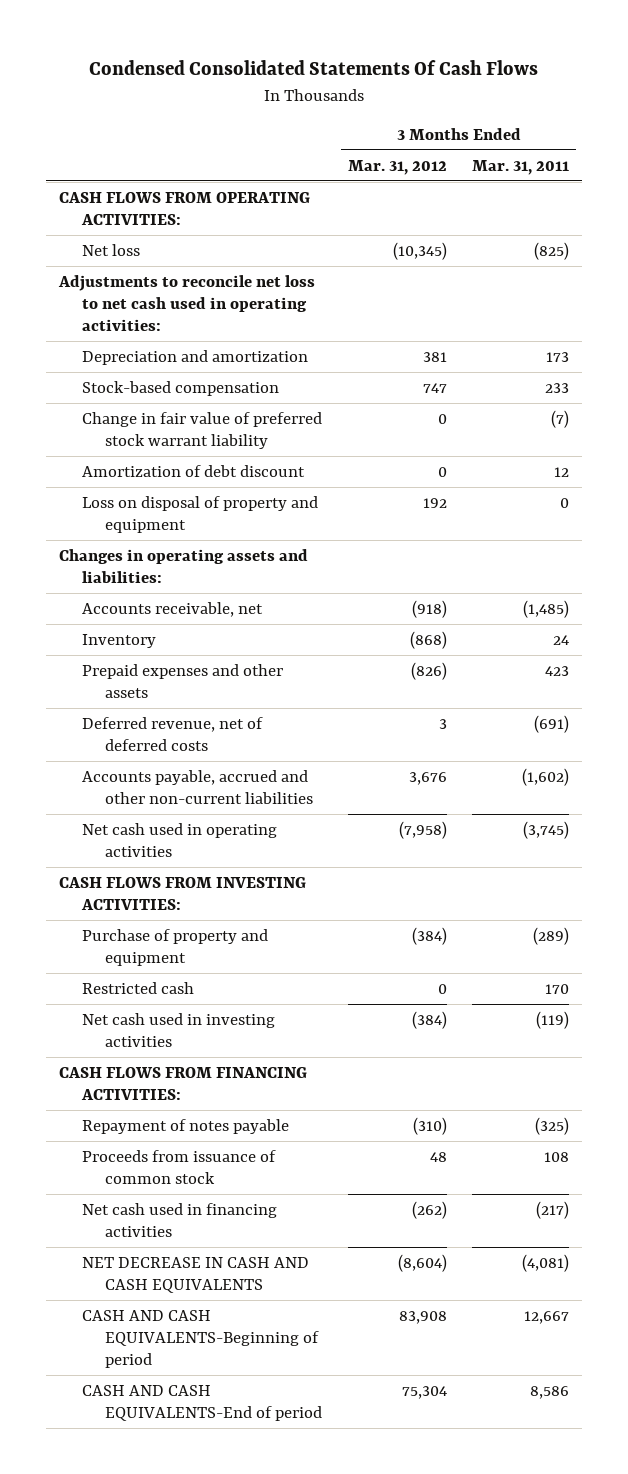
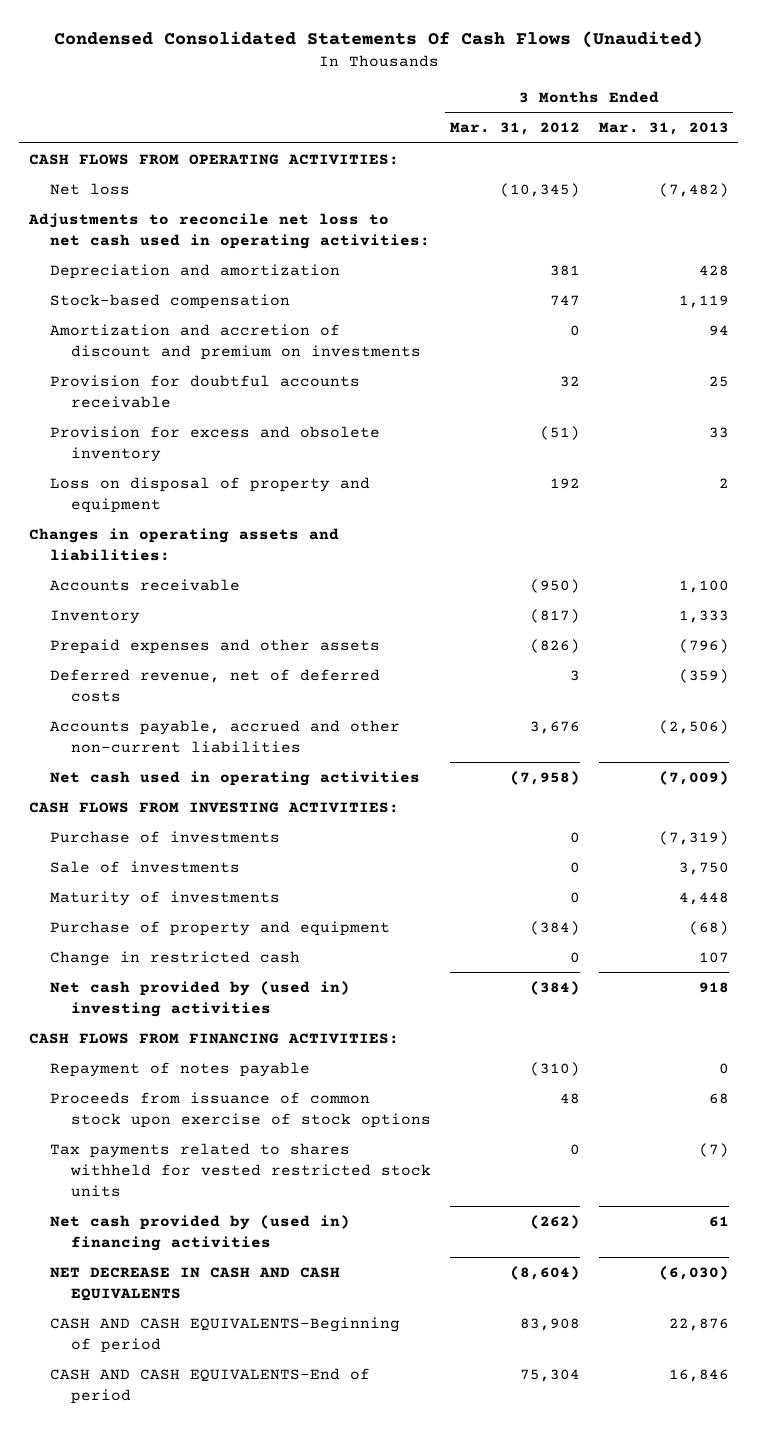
- Condensed Consolidated Statements Of Cash Flows
+ Condensed Consolidated Statements Of Cash Flows (Unaudited)
- | 3 Months Ended Mar. 31, 2012 | 3 Months Ended Mar. 31, 2011
+ | 3 Months Ended Mar. 31, 2012 | 3 Months Ended Mar. 31, 2013
- Change in fair value of preferred stock warrant liability | 0 | (7)
- Amortization of debt discount | 0 | 12
+ Amortization and accretion of discount and premium on investments | 0 | 94
+ Provision for doubtful accounts receivable | 32 | 25
+ Provision for excess and obsolete inventory | (51) | 33
- Accounts receivable, net | (918) | (1,485)
- Inventory | (868) | 24
+ Accounts receivable | (950) | 1,100
+ Inventory | (817) | 1,333
+ Purchase of investments | 0 | (7,319)
+ Sale of investments | 0 | 3,750
+ Maturity of investments | 0 | 4,448
- Restricted cash | 0 | 170
- Net cash used in investing activities | (384) | (119)
+ Change in restricted cash | 0 | 107
+ Net cash provided by (used in) investing activities | (384) | 918
- Proceeds from issuance of common stock | 48 | 108
- Net cash used in financing activities | (262) | (217)
+ Proceeds from issuance of common stock upon exercise of stock options | 48 | 68
+ Tax payments related to shares withheld for vested restricted stock units | 0 | (7)
+ Net cash provided by (used in) financing activities | (262) | 61

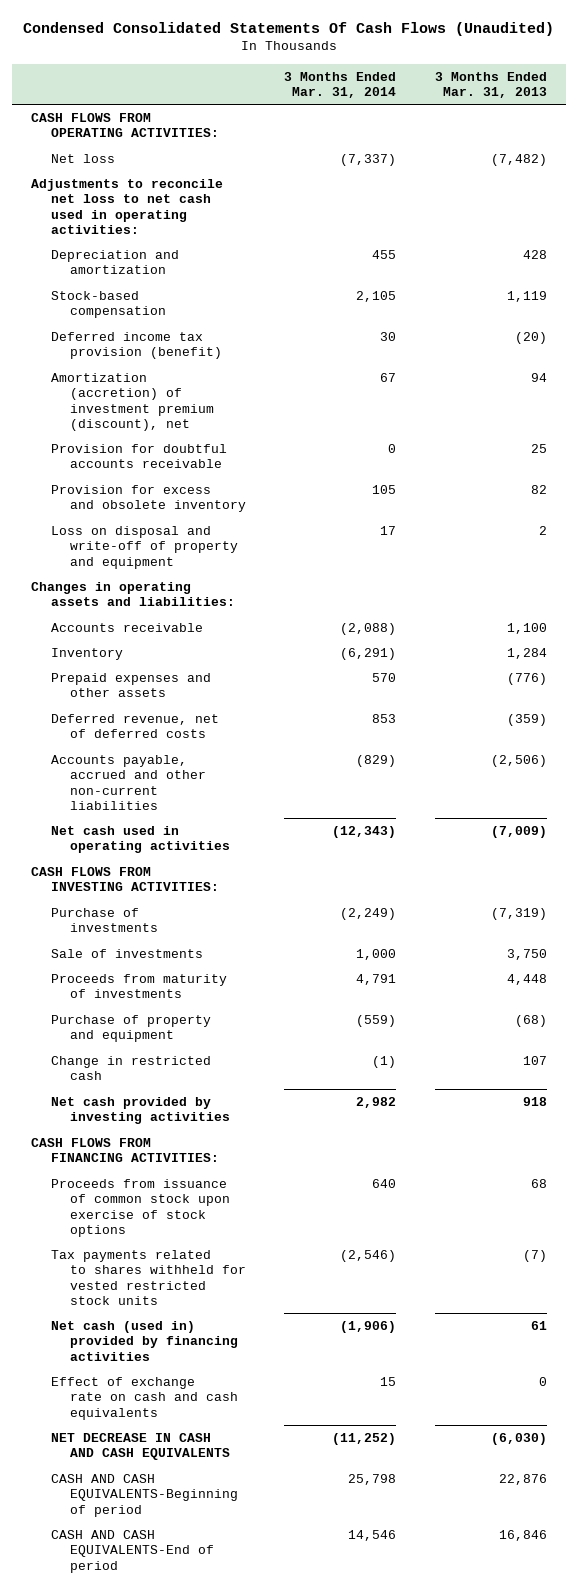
- | 3 Months Ended Mar. 31, 2012 | 3 Months Ended Mar. 31, 2013
+ | 3 Months Ended Mar. 31, 2014 | 3 Months Ended Mar. 31, 2013
- Amortization and accretion of discount and premium on investments | 0 | 94
+ Deferred income tax provision (benefit) | 30 | (20)
+ Amortization (accretion) of investment premium (discount), net | 67 | 94
- Provision for excess and obsolete inventory | (51) | 33
- Loss on disposal of property and equipment | 192 | 2
+ Provision for excess and obsolete inventory | 105 | 82
+ Loss on disposal and write-off of property and equipment | 17 | 2
- Inventory | (817) | 1,333
- Prepaid expenses and other assets | (826) | (796)
+ Inventory | (6,291) | 1,284
+ Prepaid expenses and other assets | 570 | (776)
- Maturity of investments | 0 | 4,448
+ Proceeds from maturity of investments | 4,791 | 4,448
- Net cash provided by (used in) investing activities | (384) | 918
+ Net cash provided by investing activities | 2,982 | 918
- Repayment of notes payable | (310) | 0
- Net cash provided by (used in) financing activities | (262) | 61
+ Net cash (used in) provided by financing activities | (1,906) | 61
+ Effect of exchange rate on cash and cash equivalents | 15 | 0

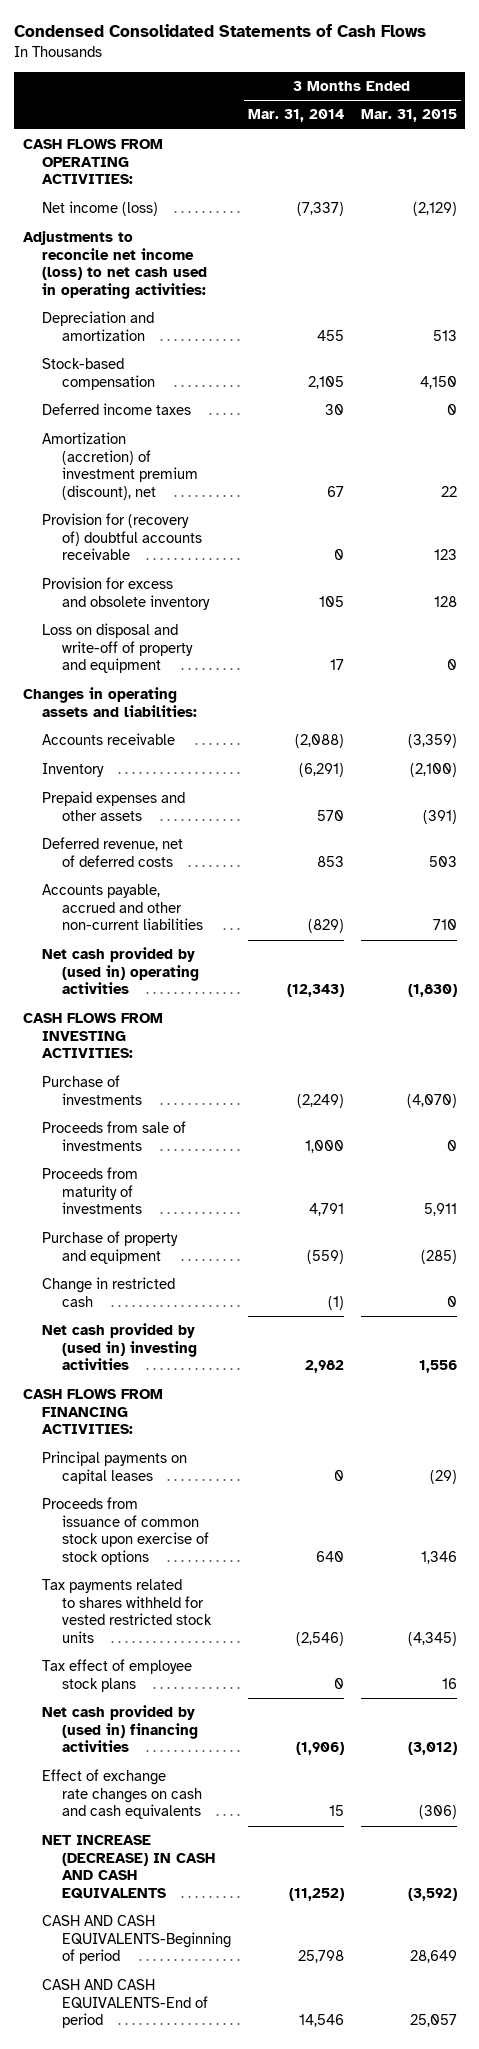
- Condensed Consolidated Statements Of Cash Flows (Unaudited)
+ Condensed Consolidated Statements of Cash Flows
- | 3 Months Ended Mar. 31, 2014 | 3 Months Ended Mar. 31, 2013
+ | 3 Months Ended Mar. 31, 2014 | 3 Months Ended Mar. 31, 2015
- Net loss | (7,337) | (7,482)
- Adjustments to reconcile net loss to net cash used in operating activities:
+ Net income (loss) | (7,337) | (2,129)
+ Adjustments to reconcile net income (loss) to net cash used in operating activities:
- Deferred income tax provision (benefit) | 30 | (20)
+ Deferred income taxes | 30 | 0
- Provision for doubtful accounts receivable | 0 | 25
+ Provision for (recovery of) doubtful accounts receivable | 0 | 123
- Net cash used in operating activities | (12,343) | (7,009)
+ Net cash provided by (used in) operating activities | (12,343) | (1,830)
- Sale of investments | 1,000 | 3,750
+ Proceeds from sale of investments | 1,000 | 0
- Net cash provided by investing activities | 2,982 | 918
+ Net cash provided by (used in) investing activities | 2,982 | 1,556
+ Principal payments on capital leases | 0 | (29)
- Net cash (used in) provided by financing activities | (1,906) | 61
- Effect of exchange rate on cash and cash equivalents | 15 | 0
- NET DECREASE IN CASH AND CASH EQUIVALENTS | (11,252) | (6,030)
+ Tax effect of employee stock plans | 0 | 16
+ Net cash provided by (used in) financing activities | (1,906) | (3,012)
+ Effect of exchange rate changes on cash and cash equivalents | 15 | (306)
+ NET INCREASE (DECREASE) IN CASH AND CASH EQUIVALENTS | (11,252) | (3,592)

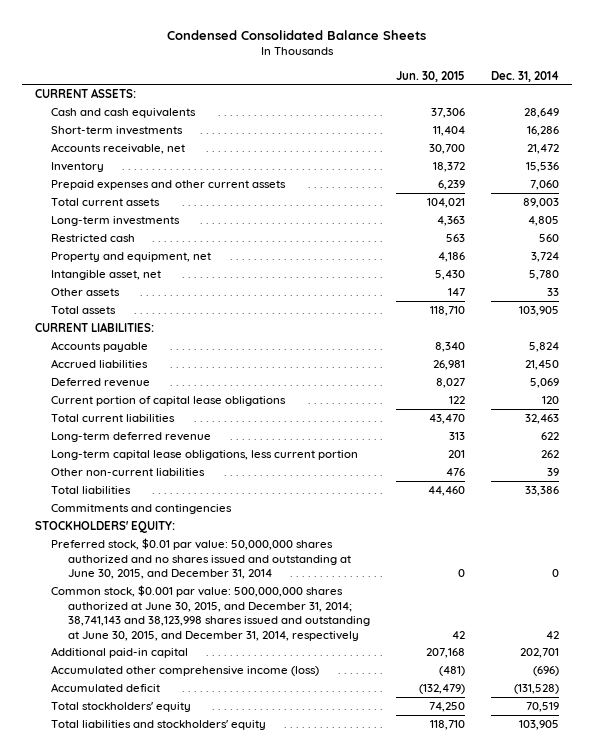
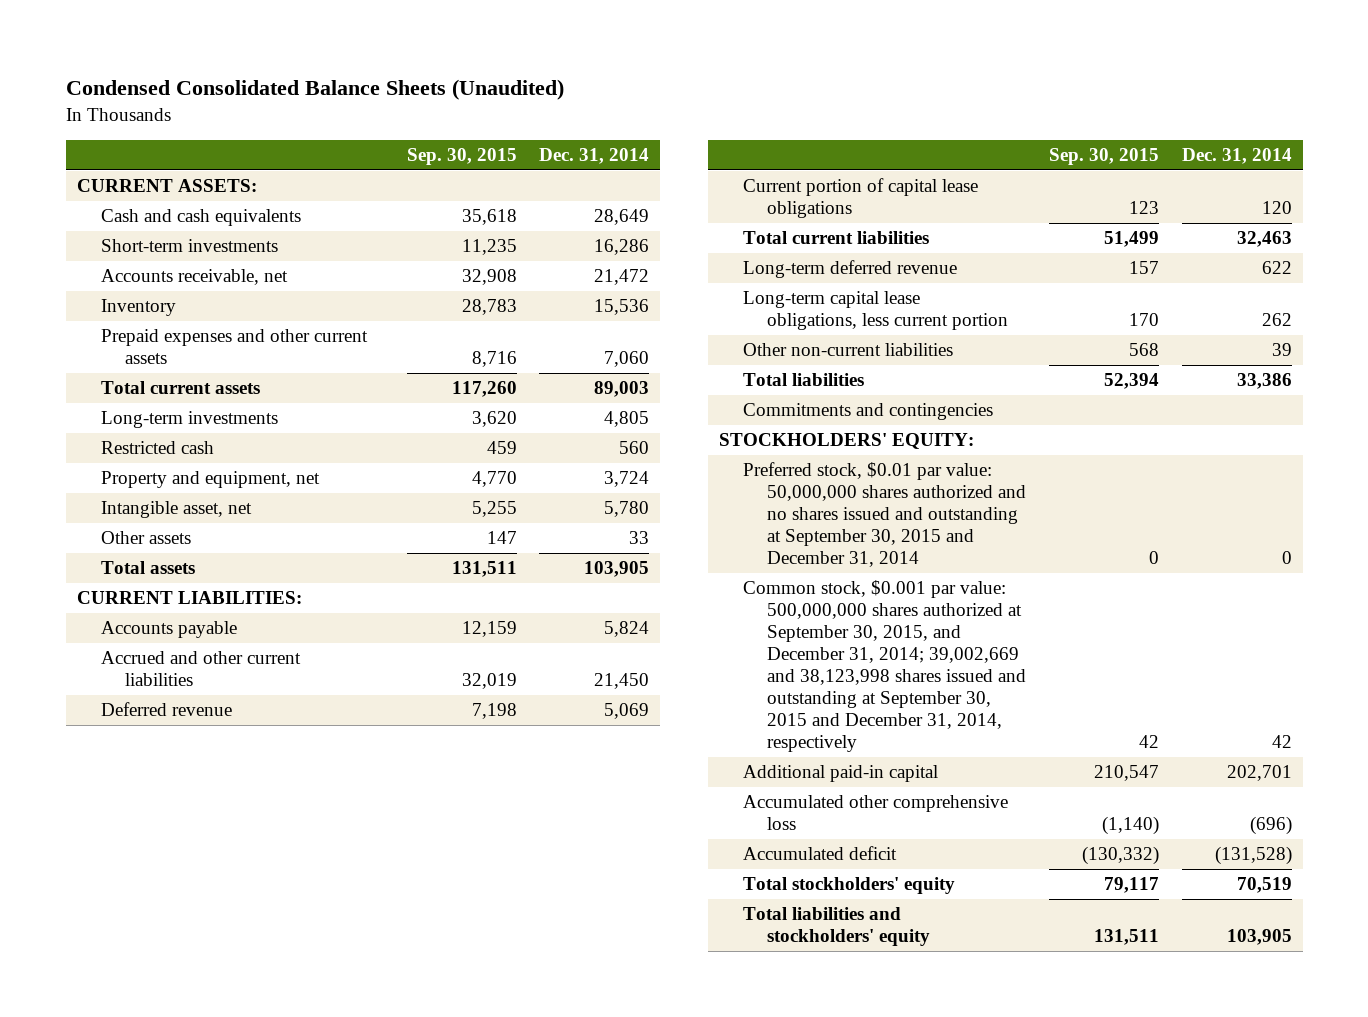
- Condensed Consolidated Balance Sheets
+ Condensed Consolidated Balance Sheets (Unaudited)
- | Jun. 30, 2015 | Dec. 31, 2014
+ | Sep. 30, 2015 | Dec. 31, 2014
- Accrued liabilities | 26,981 | 21,450
+ Accrued and other current liabilities | 32,019 | 21,450
- Preferred stock, $0.01 par value: 50,000,000 shares authorized and no shares issued and outstanding at June 30, 2015, and December 31, 2014 | 0 | 0
- Common stock, $0.001 par value: 500,000,000 shares authorized at June 30, 2015, and December 31, 2014; 38,741,143 and 38,123,998 shares issued and outstanding at June 30, 2015, and December 31, 2014, respectively | 42 | 42
+ Preferred stock, $0.01 par value: 50,000,000 shares authorized and no shares issued and outstanding at September 30, 2015 and December 31, 2014 | 0 | 0
+ Common stock, $0.001 par value: 500,000,000 shares authorized at September 30, 2015, and December 31, 2014; 39,002,669 and 38,123,998 shares issued and outstanding at September 30, 2015 and December 31, 2014, respectively | 42 | 42
- Accumulated other comprehensive income (loss) | (481) | (696)
+ Accumulated other comprehensive loss | (1,140) | (696)

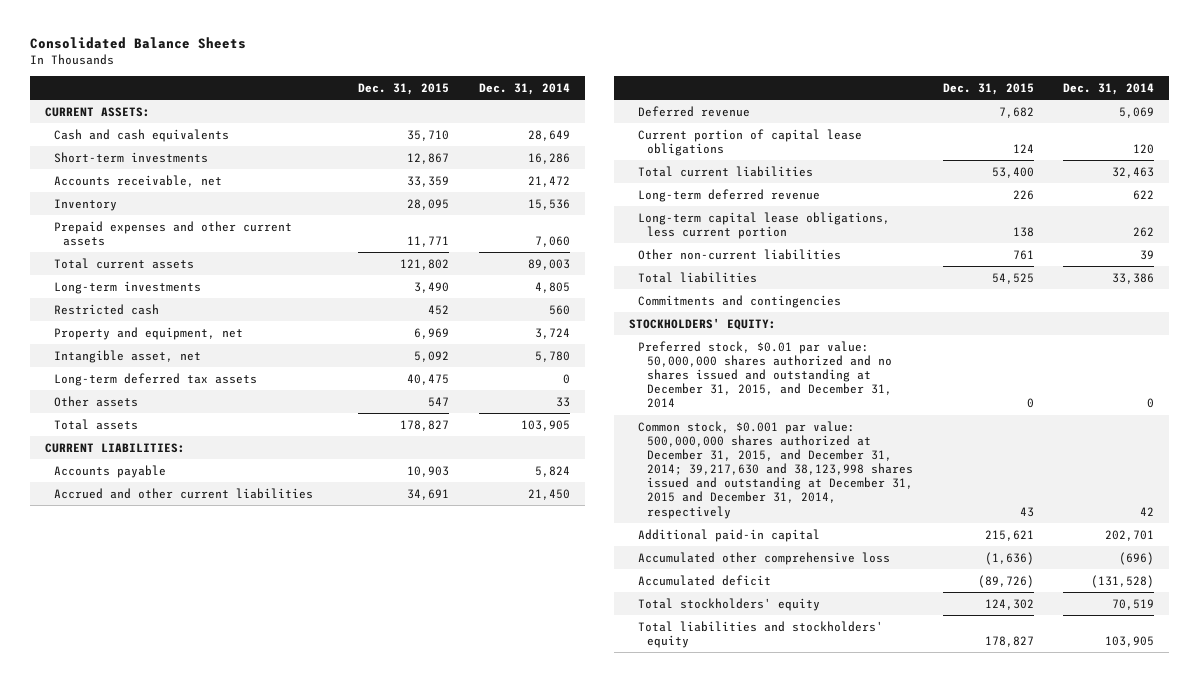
- Condensed Consolidated Balance Sheets (Unaudited)
+ Consolidated Balance Sheets
- | Sep. 30, 2015 | Dec. 31, 2014
+ | Dec. 31, 2015 | Dec. 31, 2014
+ Long-term deferred tax assets | 40,475 | 0
- Preferred stock, $0.01 par value: 50,000,000 shares authorized and no shares issued and outstanding at September 30, 2015 and December 31, 2014 | 0 | 0
- Common stock, $0.001 par value: 500,000,000 shares authorized at September 30, 2015, and December 31, 2014; 39,002,669 and 38,123,998 shares issued and outstanding at September 30, 2015 and December 31, 2014, respectively | 42 | 42
+ Preferred stock, $0.01 par value: 50,000,000 shares authorized and no shares issued and outstanding at December 31, 2015, and December 31, 2014 | 0 | 0
+ Common stock, $0.001 par value: 500,000,000 shares authorized at December 31, 2015, and December 31, 2014; 39,217,630 and 38,123,998 shares issued and outstanding at December 31, 2015 and December 31, 2014, respectively | 43 | 42

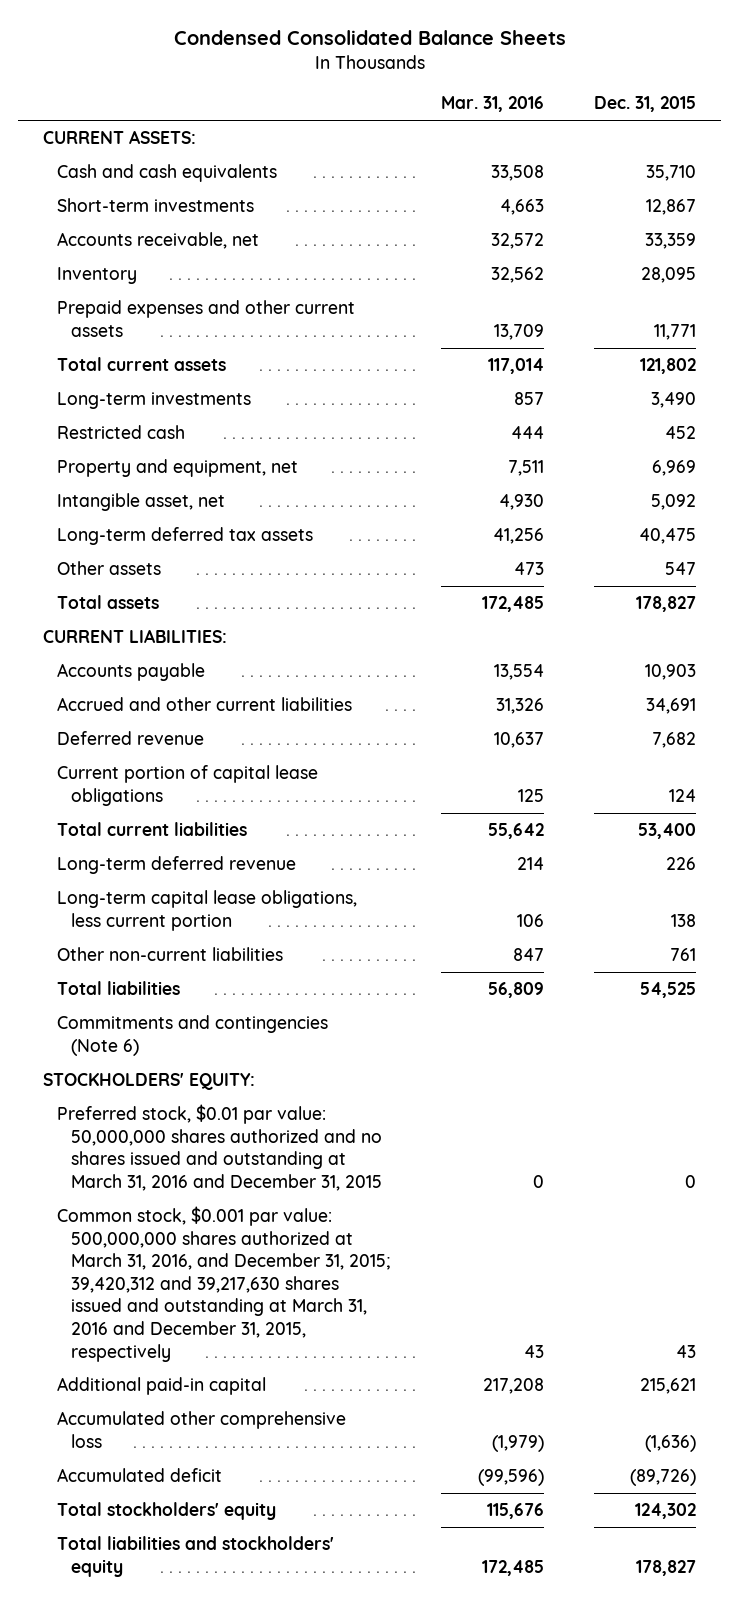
- Consolidated Balance Sheets
+ Condensed Consolidated Balance Sheets
- | Dec. 31, 2015 | Dec. 31, 2014
+ | Mar. 31, 2016 | Dec. 31, 2015
- Commitments and contingencies
+ Commitments and contingencies (Note 6)
- Preferred stock, $0.01 par value: 50,000,000 shares authorized and no shares issued and outstanding at December 31, 2015, and December 31, 2014 | 0 | 0
- Common stock, $0.001 par value: 500,000,000 shares authorized at December 31, 2015, and December 31, 2014; 39,217,630 and 38,123,998 shares issued and outstanding at December 31, 2015 and December 31, 2014, respectively | 43 | 42
+ Preferred stock, $0.01 par value: 50,000,000 shares authorized and no shares issued and outstanding at March 31, 2016 and December 31, 2015 | 0 | 0
+ Common stock, $0.001 par value: 500,000,000 shares authorized at March 31, 2016, and December 31, 2015; 39,420,312 and 39,217,630 shares issued and outstanding at March 31, 2016 and December 31, 2015, respectively | 43 | 43

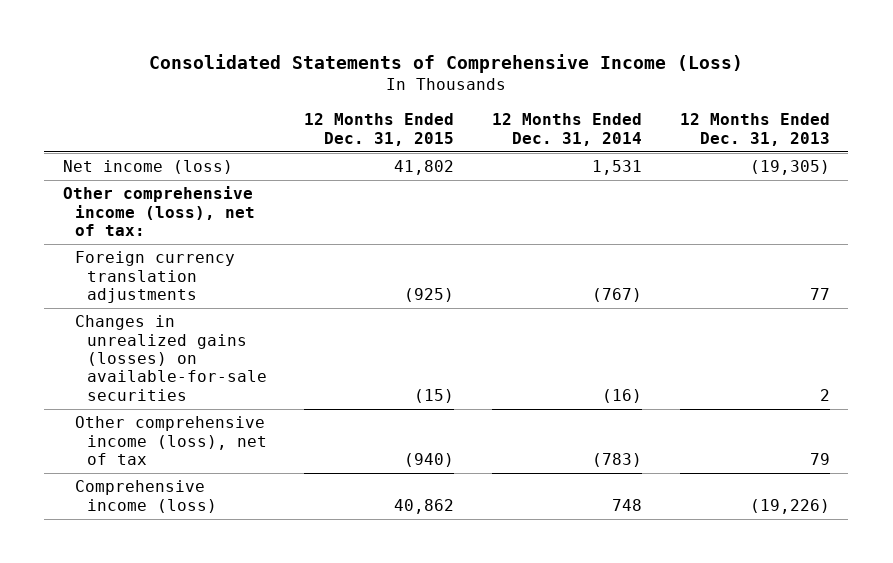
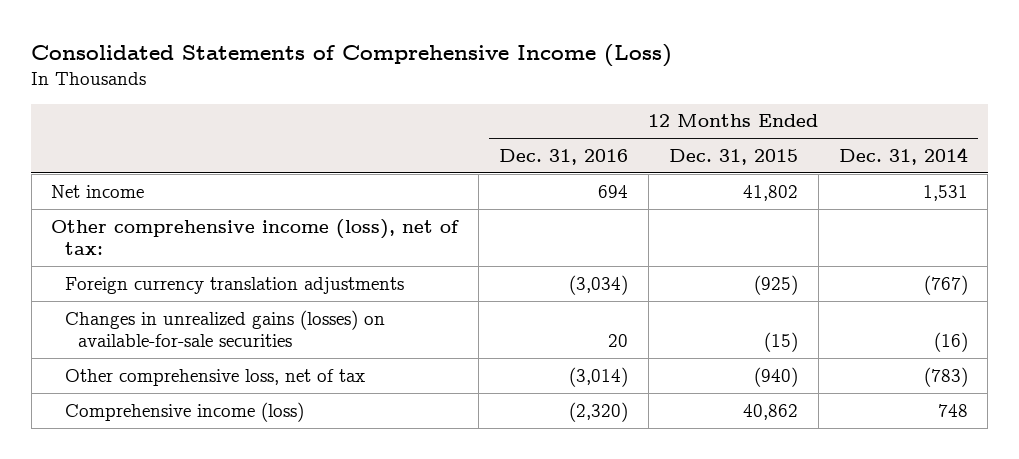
- | 12 Months Ended Dec. 31, 2015 | 12 Months Ended Dec. 31, 2014 | 12 Months Ended Dec. 31, 2013
+ | 12 Months Ended Dec. 31, 2016 | 12 Months Ended Dec. 31, 2015 | 12 Months Ended Dec. 31, 2014
- Net income (loss) | 41,802 | 1,531 | (19,305)
+ Net income | 694 | 41,802 | 1,531
- Other comprehensive income (loss), net of tax | (940) | (783) | 79
+ Other comprehensive loss, net of tax | (3,014) | (940) | (783)

